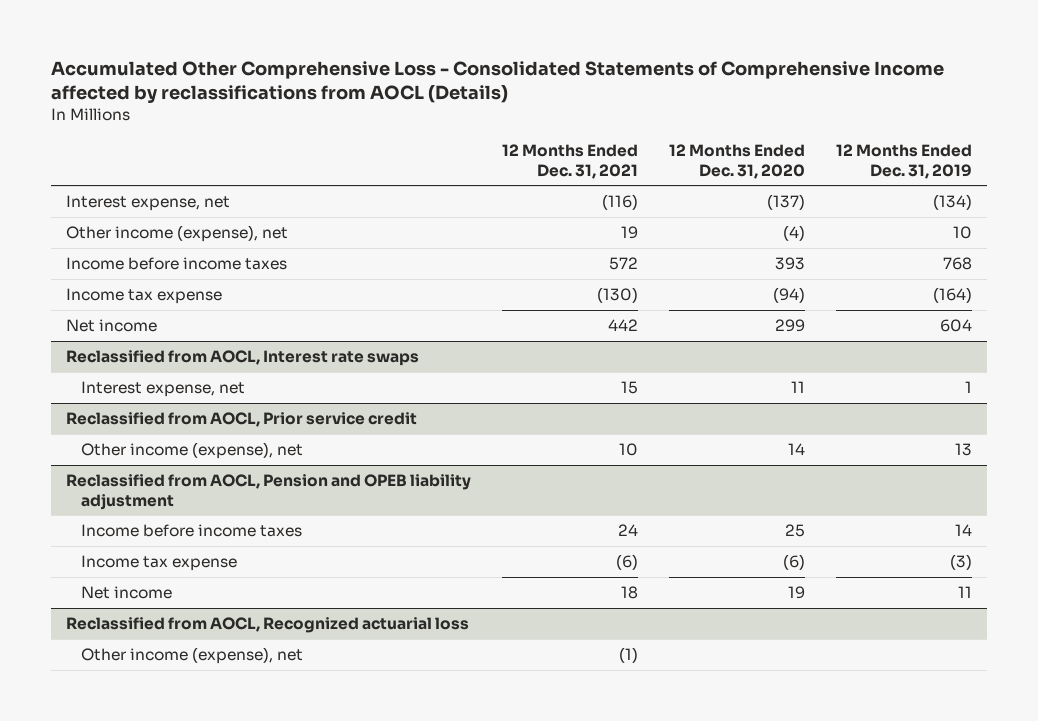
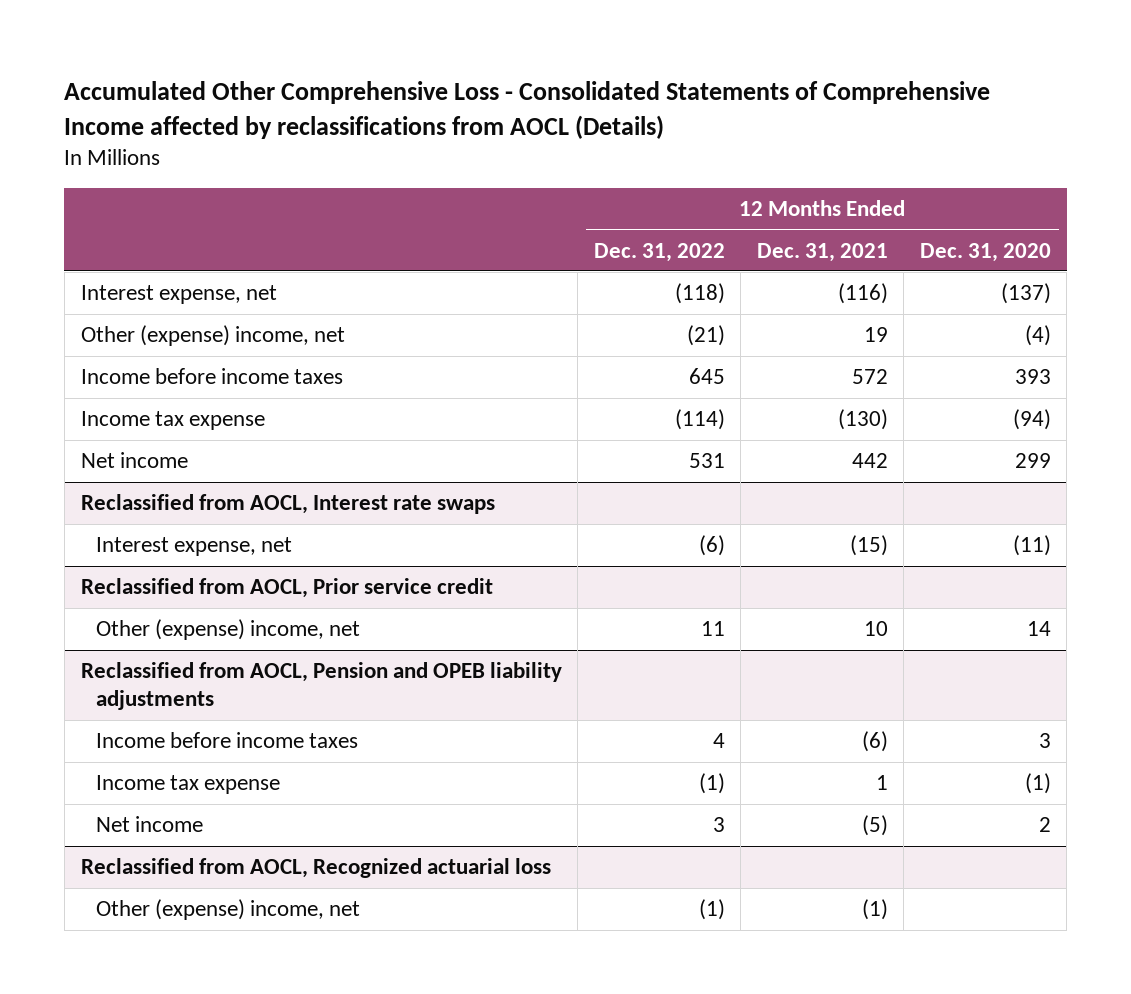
- | 12 Months Ended Dec. 31, 2021 | 12 Months Ended Dec. 31, 2020 | 12 Months Ended Dec. 31, 2019
+ | 12 Months Ended Dec. 31, 2022 | 12 Months Ended Dec. 31, 2021 | 12 Months Ended Dec. 31, 2020
- Other income (expense), net | 19 | (4) | 10
+ Other (expense) income, net | (21) | 19 | (4)
@ Reclassified from AOCL, Interest rate swaps
- Interest expense, net | 15 | 11 | 1
+ Interest expense, net | (6) | (15) | (11)
@ Reclassified from AOCL, Prior service credit
- Other income (expense), net | 10 | 14 | 13
- Reclassified from AOCL, Pension and OPEB liability adjustment
- Income before income taxes | 24 | 25 | 14
- Income tax expense | (6) | (6) | (3)
- Net income | 18 | 19 | 11
@ Reclassified from AOCL, Prior service credit
+ Other (expense) income, net | 11 | 10 | 14
+ Reclassified from AOCL, Pension and OPEB liability adjustments
+ Income before income taxes | 4 | (6) | 3
+ Income tax expense | (1) | 1 | (1)
+ Net income | 3 | (5) | 2
@ Reclassified from AOCL, Recognized actuarial loss
- Other income (expense), net | (1) | |
+ Other (expense) income, net | (1) | (1) |

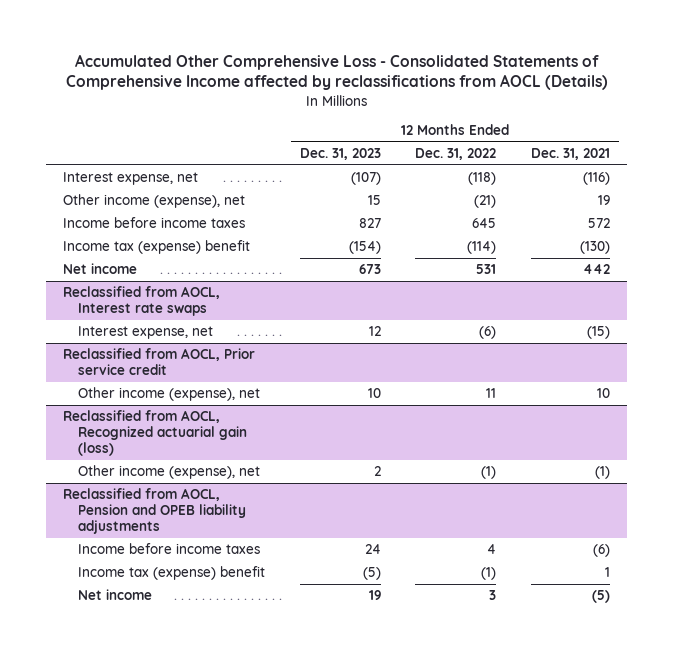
- | 12 Months Ended Dec. 31, 2022 | 12 Months Ended Dec. 31, 2021 | 12 Months Ended Dec. 31, 2020
+ | 12 Months Ended Dec. 31, 2023 | 12 Months Ended Dec. 31, 2022 | 12 Months Ended Dec. 31, 2021
- Other (expense) income, net | (21) | 19 | (4)
+ Other income (expense), net | 15 | (21) | 19
- Income tax expense | (114) | (130) | (94)
+ Income tax (expense) benefit | (154) | (114) | (130)
@ Reclassified from AOCL, Prior service credit
- Other (expense) income, net | 11 | 10 | 14
+ Other income (expense), net | 10 | 11 | 10
+ Reclassified from AOCL, Recognized actuarial gain (loss)
+ Other income (expense), net | 2 | (1) | (1)
@ Reclassified from AOCL, Pension and OPEB liability adjustments
- Income tax expense | (1) | 1 | (1)
+ Income tax (expense) benefit | (5) | (1) | 1
- Reclassified from AOCL, Recognized actuarial loss
- Other (expense) income, net | (1) | (1) |

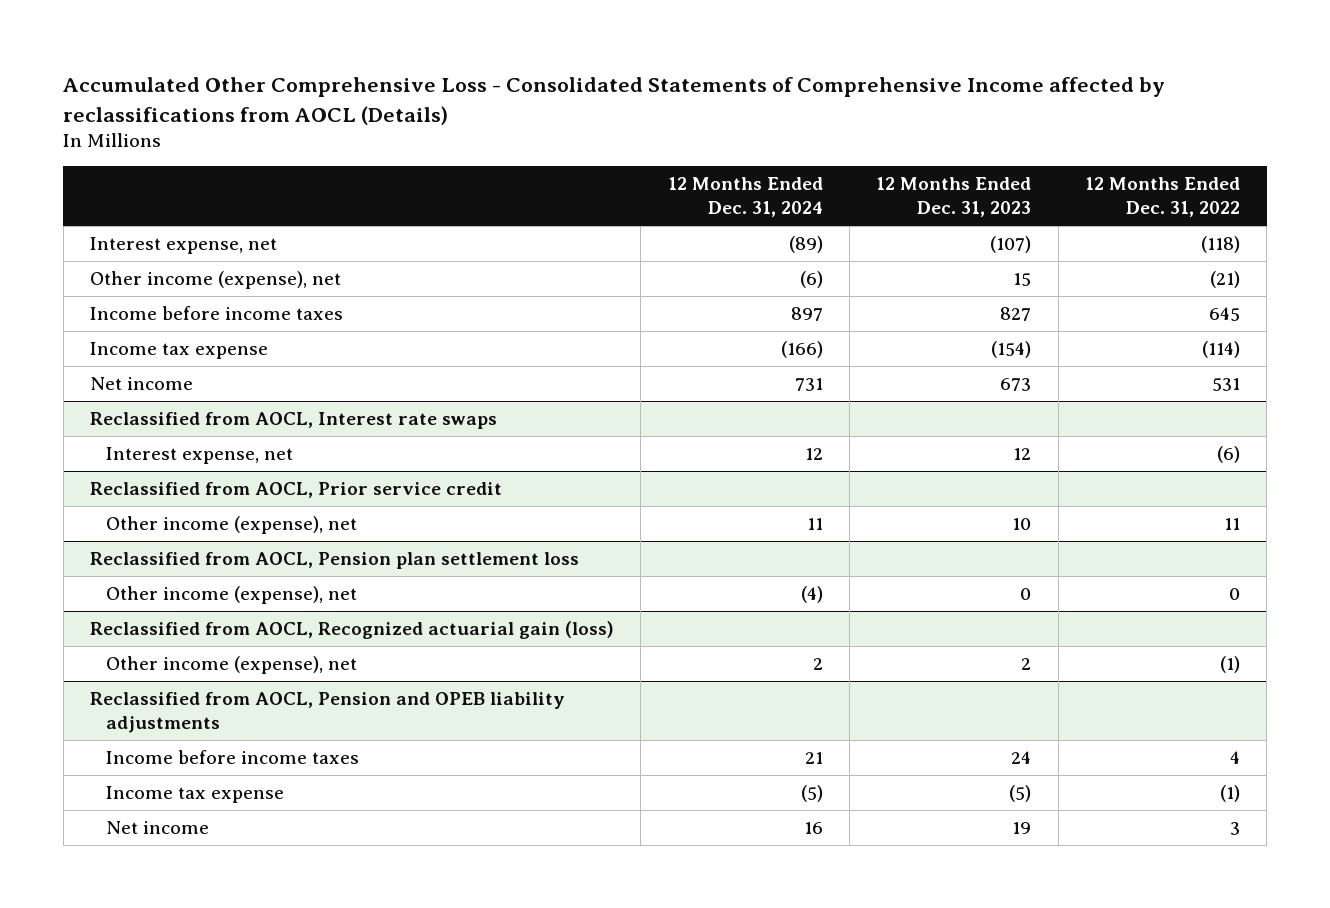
- | 12 Months Ended Dec. 31, 2023 | 12 Months Ended Dec. 31, 2022 | 12 Months Ended Dec. 31, 2021
+ | 12 Months Ended Dec. 31, 2024 | 12 Months Ended Dec. 31, 2023 | 12 Months Ended Dec. 31, 2022
- Income tax (expense) benefit | (154) | (114) | (130)
+ Income tax expense | (166) | (154) | (114)
+ Reclassified from AOCL, Pension plan settlement loss
+ Other income (expense), net | (4) | 0 | 0
@ Reclassified from AOCL, Pension and OPEB liability adjustments
- Income tax (expense) benefit | (5) | (1) | 1
+ Income tax expense | (5) | (5) | (1)

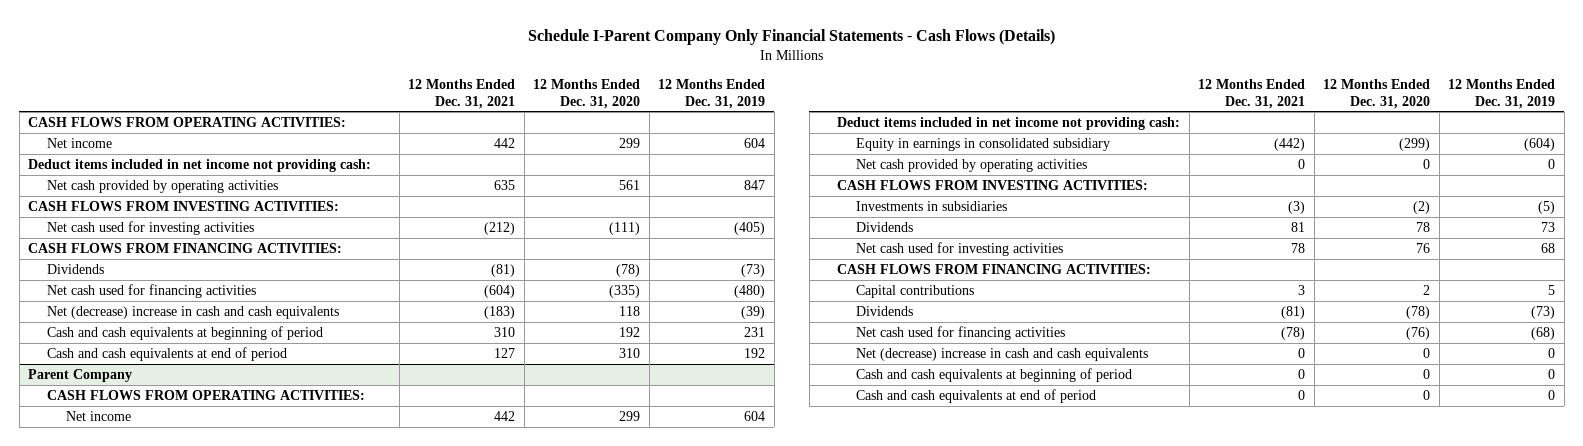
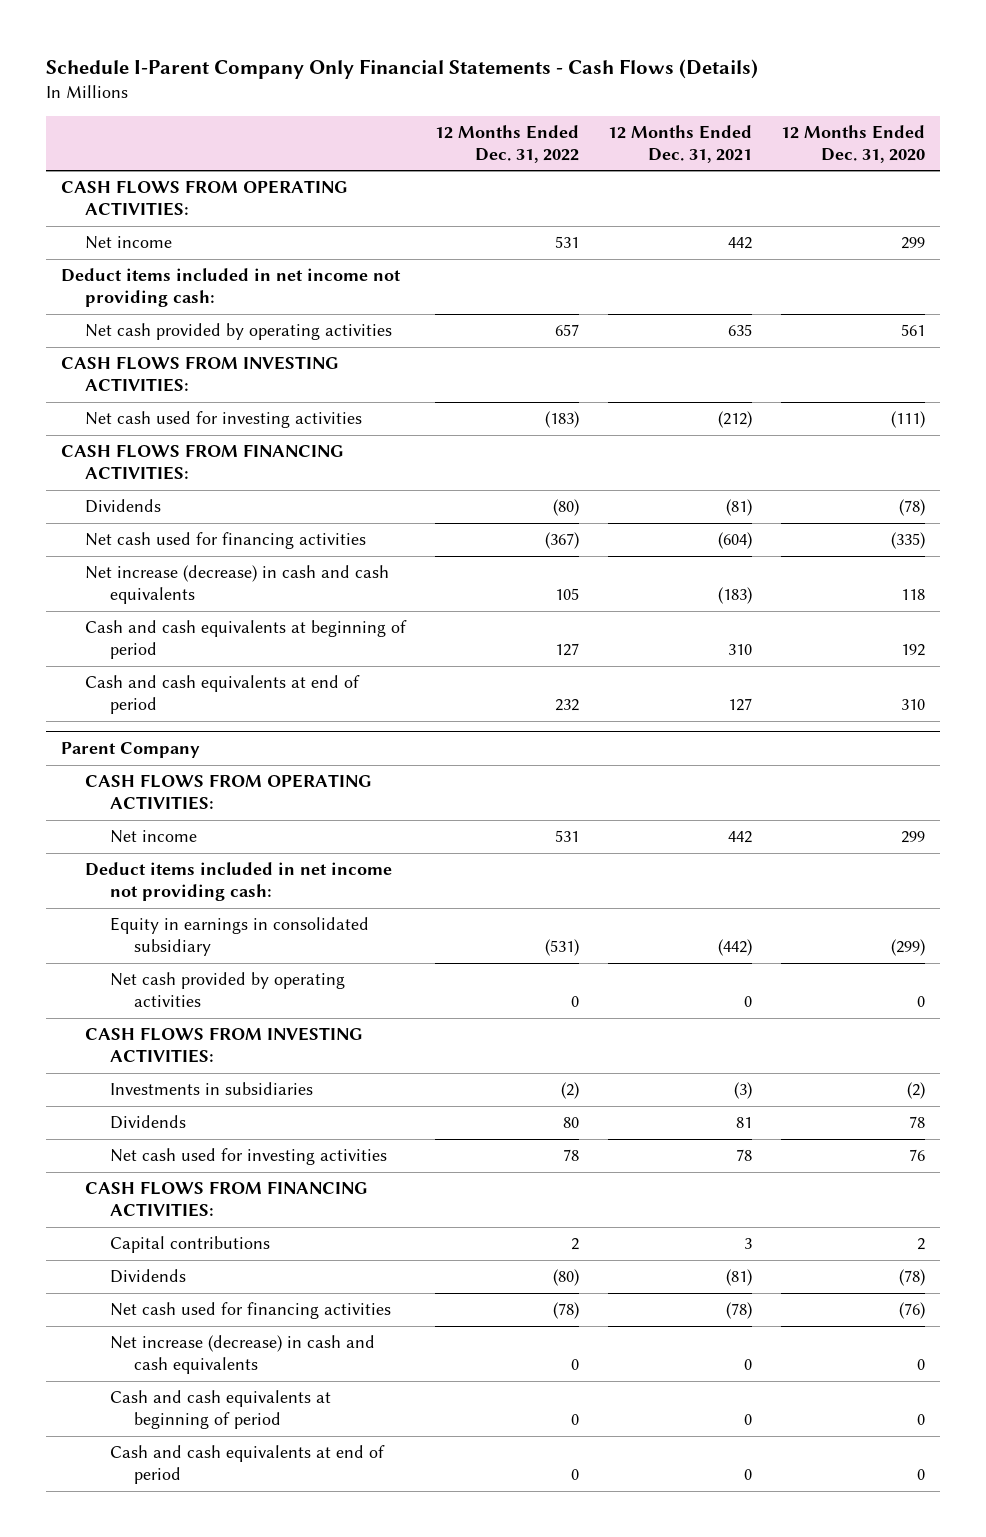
- | 12 Months Ended Dec. 31, 2021 | 12 Months Ended Dec. 31, 2020 | 12 Months Ended Dec. 31, 2019
+ | 12 Months Ended Dec. 31, 2022 | 12 Months Ended Dec. 31, 2021 | 12 Months Ended Dec. 31, 2020
- Net (decrease) increase in cash and cash equivalents | (183) | 118 | (39)
+ Net increase (decrease) in cash and cash equivalents | 105 | (183) | 118
@ Parent Company
- Net (decrease) increase in cash and cash equivalents | 0 | 0 | 0
+ Net increase (decrease) in cash and cash equivalents | 0 | 0 | 0

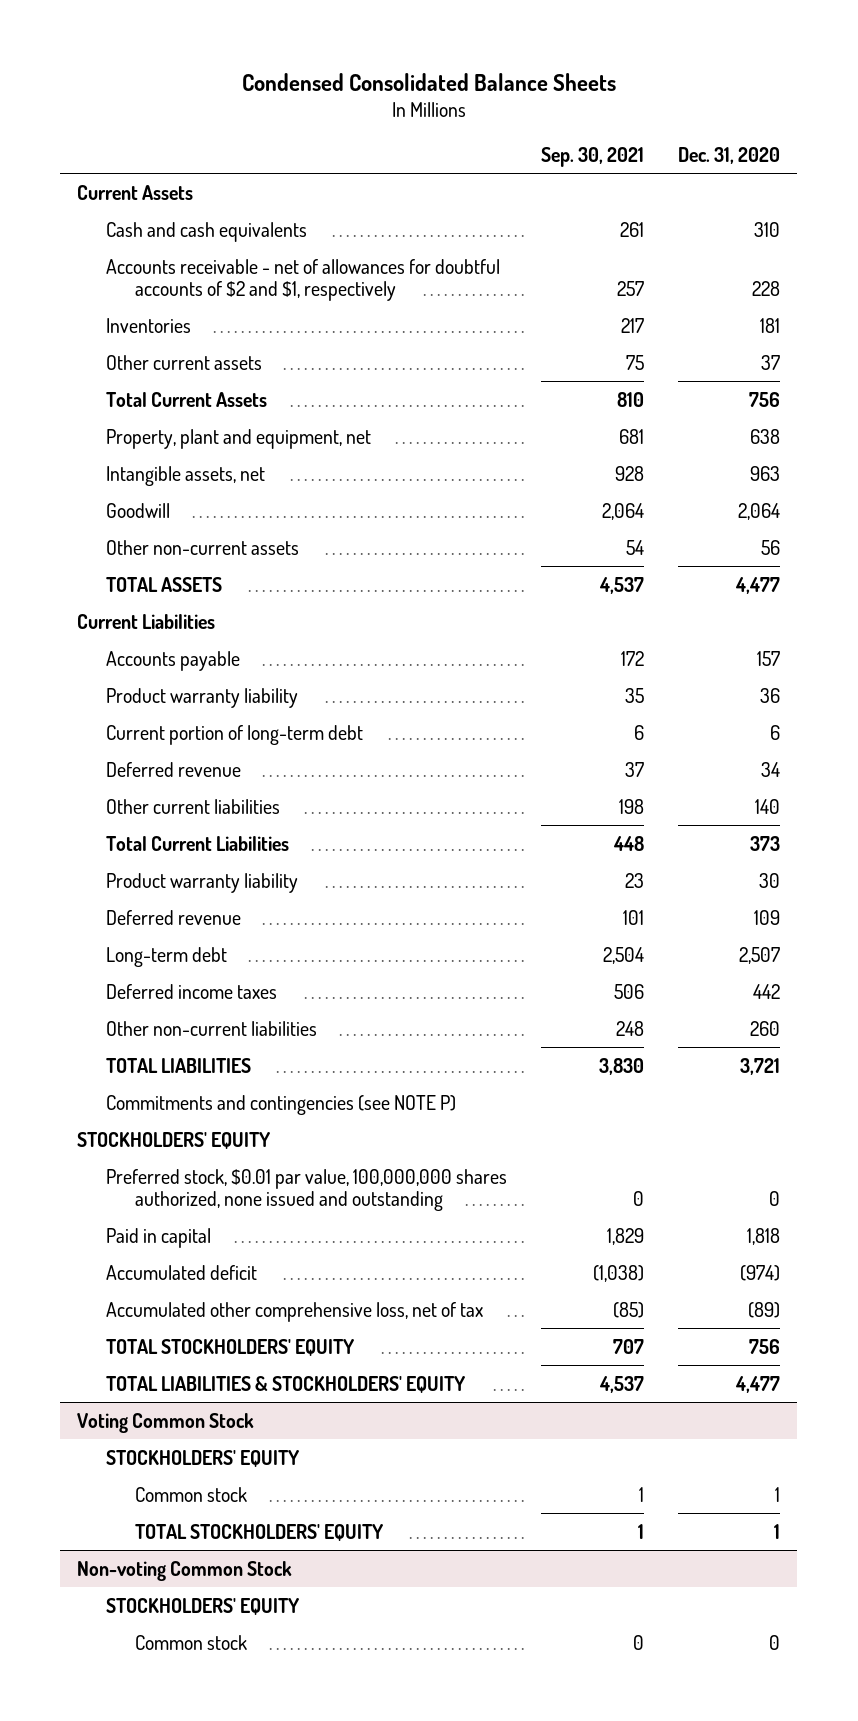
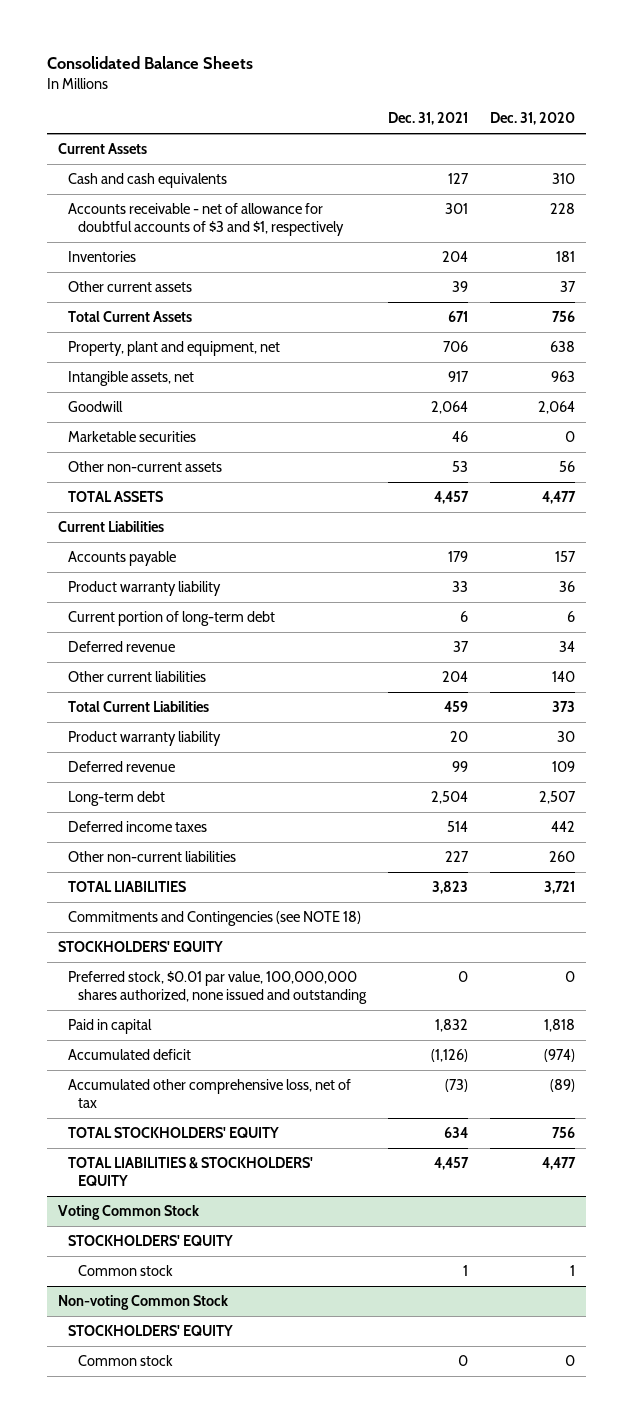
- Condensed Consolidated Balance Sheets
+ Consolidated Balance Sheets
- | Sep. 30, 2021 | Dec. 31, 2020
+ | Dec. 31, 2021 | Dec. 31, 2020
- Accounts receivable - net of allowances for doubtful accounts of $2 and $1, respectively | 257 | 228
+ Accounts receivable - net of allowance for doubtful accounts of $3 and $1, respectively | 301 | 228
+ Marketable securities | 46 | 0
- Commitments and contingencies (see NOTE P)
+ Commitments and Contingencies (see NOTE 18)
@ Voting Common Stock
- TOTAL STOCKHOLDERS' EQUITY | 1 | 1

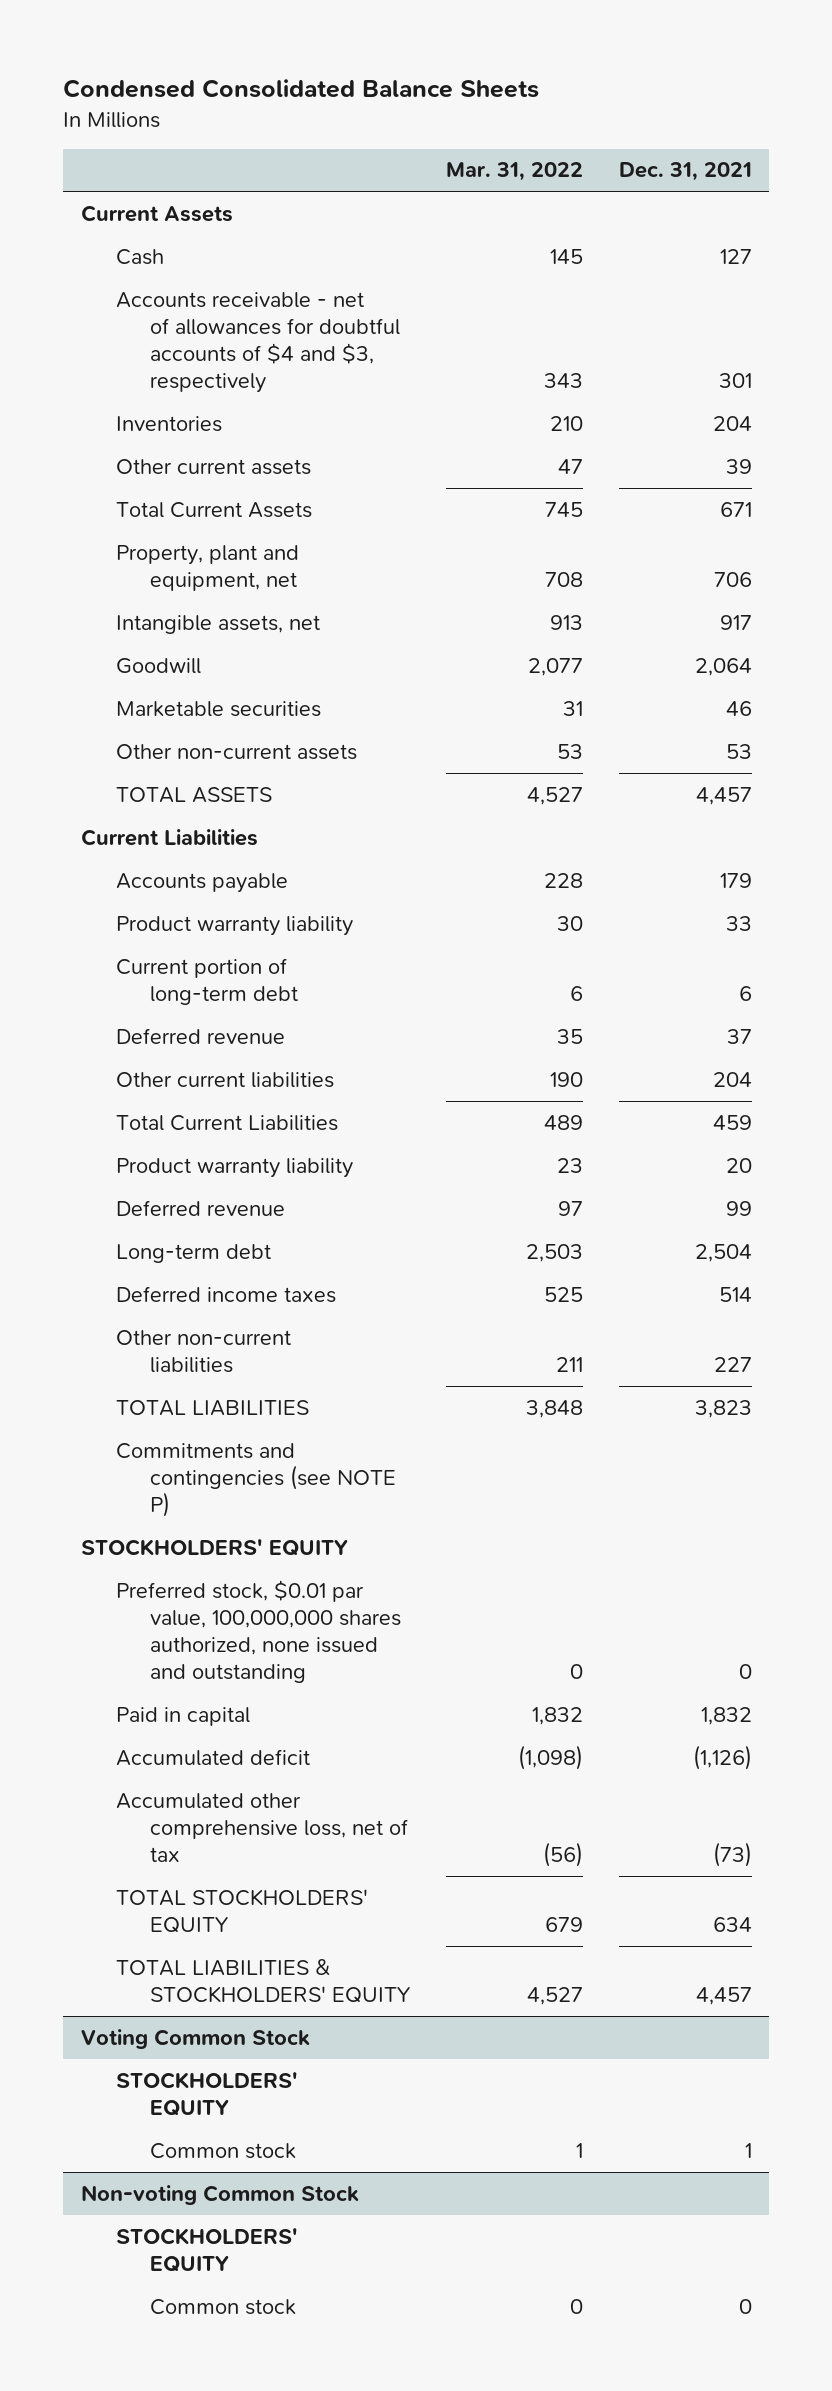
- Consolidated Balance Sheets
+ Condensed Consolidated Balance Sheets
- | Dec. 31, 2021 | Dec. 31, 2020
+ | Mar. 31, 2022 | Dec. 31, 2021
- Cash and cash equivalents | 127 | 310
- Accounts receivable - net of allowance for doubtful accounts of $3 and $1, respectively | 301 | 228
+ Cash | 145 | 127
+ Accounts receivable - net of allowances for doubtful accounts of $4 and $3, respectively | 343 | 301
- Commitments and Contingencies (see NOTE 18)
+ Commitments and contingencies (see NOTE P)

